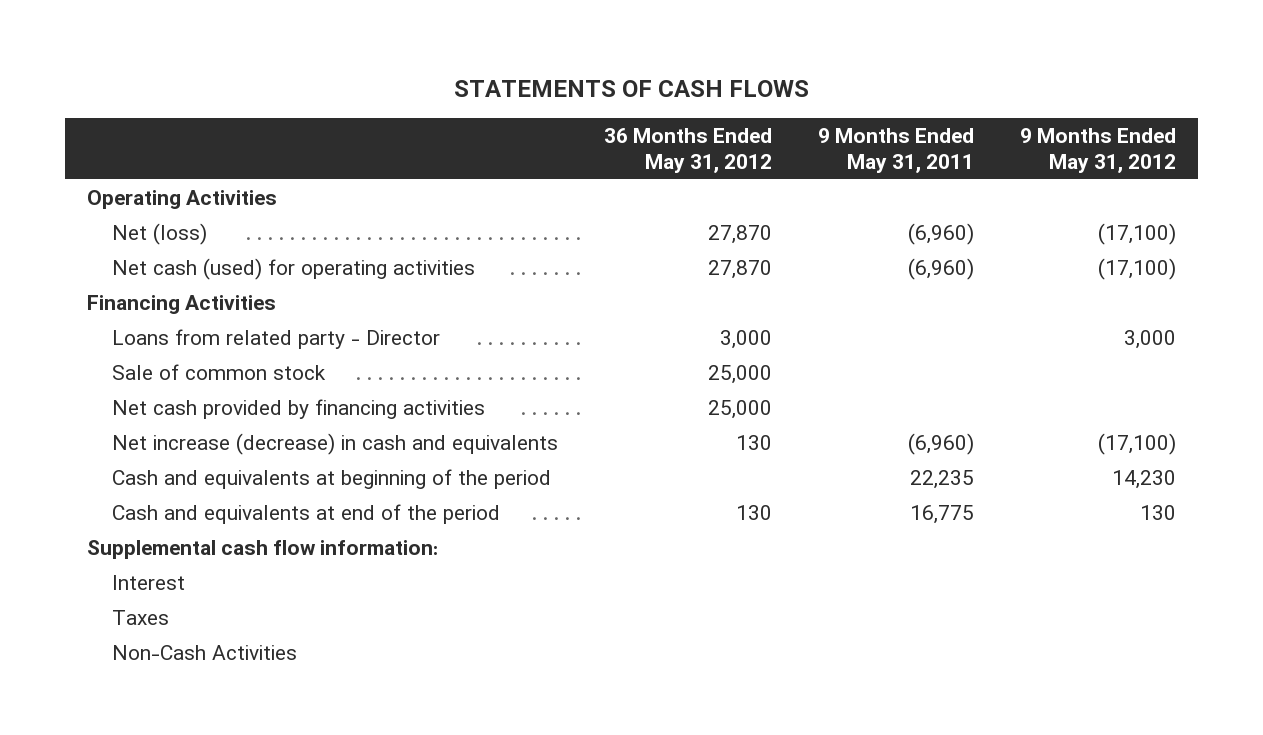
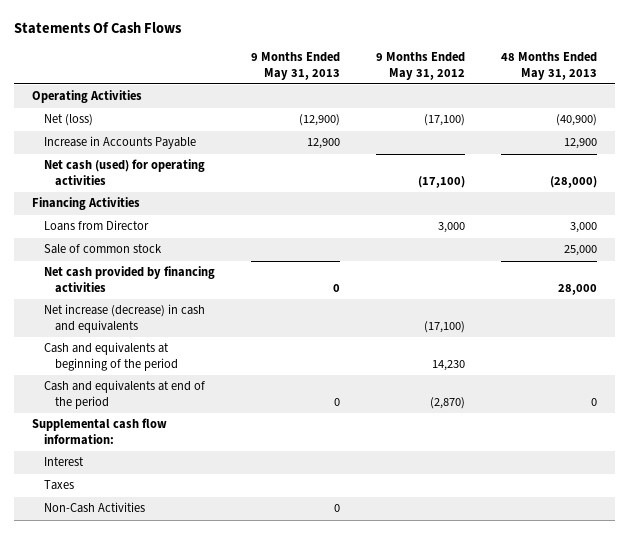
- STATEMENTS OF CASH FLOWS
+ Statements Of Cash Flows
- | 36 Months Ended May 31, 2012 | 9 Months Ended May 31, 2011 | 9 Months Ended May 31, 2012
+ | 9 Months Ended May 31, 2013 | 9 Months Ended May 31, 2012 | 48 Months Ended May 31, 2013
+ Increase in Accounts Payable | 12,900 | | 12,900
- Loans from related party - Director | 3,000 | | 3,000
+ Loans from Director | | 3,000 | 3,000
- Cash and equivalents at end of the period | 130 | 16,775 | 130
+ Cash and equivalents at end of the period | 0 | (2,870) | 0

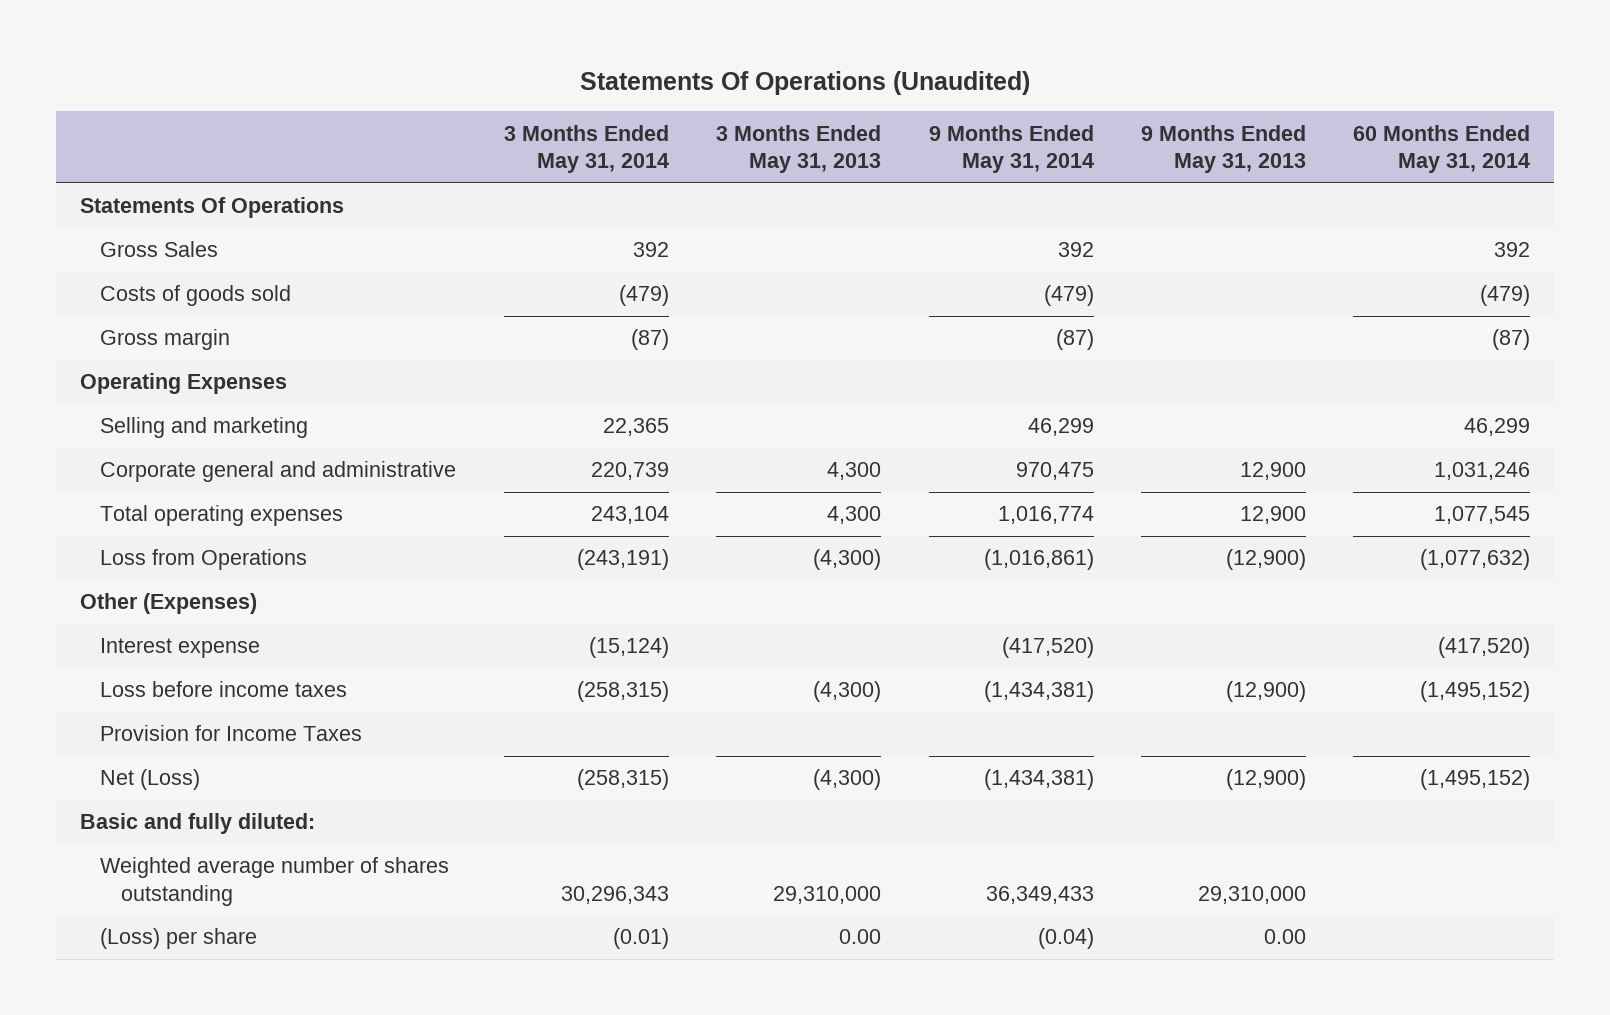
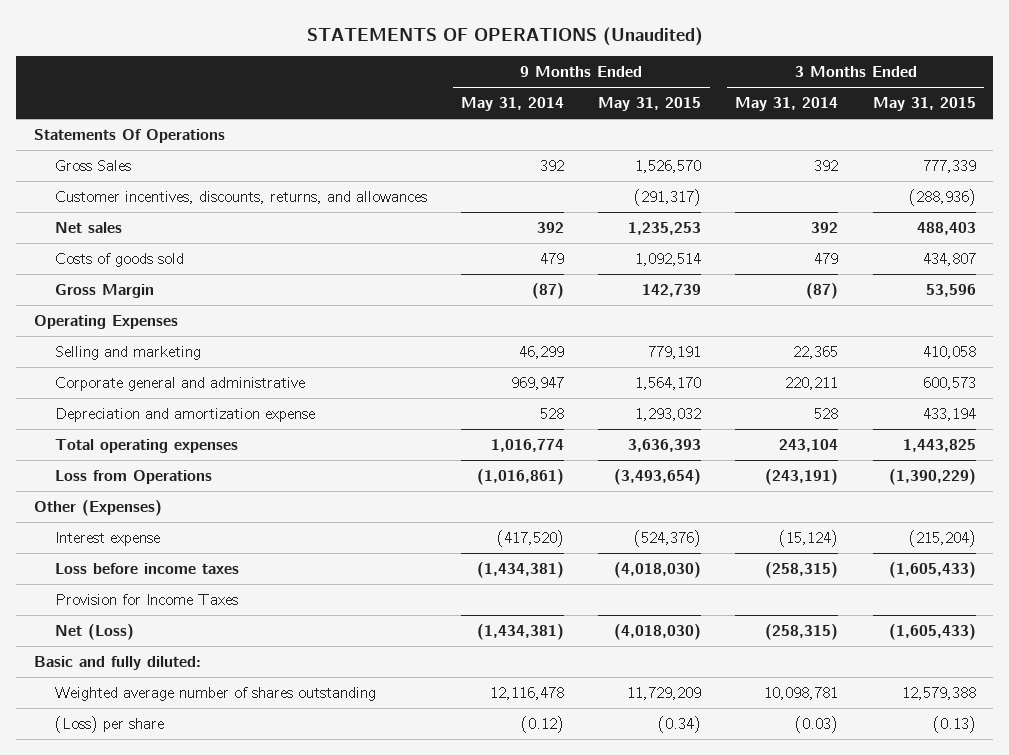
- Statements Of Operations (Unaudited)
+ STATEMENTS OF OPERATIONS (Unaudited)
- | 3 Months Ended May 31, 2014 | 3 Months Ended May 31, 2013 | 9 Months Ended May 31, 2014 | 9 Months Ended May 31, 2013 | 60 Months Ended May 31, 2014
+ | 9 Months Ended May 31, 2014 | 9 Months Ended May 31, 2015 | 3 Months Ended May 31, 2014 | 3 Months Ended May 31, 2015
- Costs of goods sold | (479) | | (479) | | (479)
- Gross margin | (87) | | (87) | | (87)
+ Customer incentives, discounts, returns, and allowances | | (291,317) | | (288,936)
+ Net sales | 392 | 1,235,253 | 392 | 488,403
+ Costs of goods sold | 479 | 1,092,514 | 479 | 434,807
+ Gross Margin | (87) | 142,739 | (87) | 53,596
- Corporate general and administrative | 220,739 | 4,300 | 970,475 | 12,900 | 1,031,246
+ Corporate general and administrative | 969,947 | 1,564,170 | 220,211 | 600,573
+ Depreciation and amortization expense | 528 | 1,293,032 | 528 | 433,194
- Weighted average number of shares outstanding | 30,296,343 | 29,310,000 | 36,349,433 | 29,310,000 |
- (Loss) per share | (0.01) | 0.00 | (0.04) | 0.00 |
+ Weighted average number of shares outstanding | 12,116,478 | 11,729,209 | 10,098,781 | 12,579,388
+ (Loss) per share | (0.12) | (0.34) | (0.03) | (0.13)

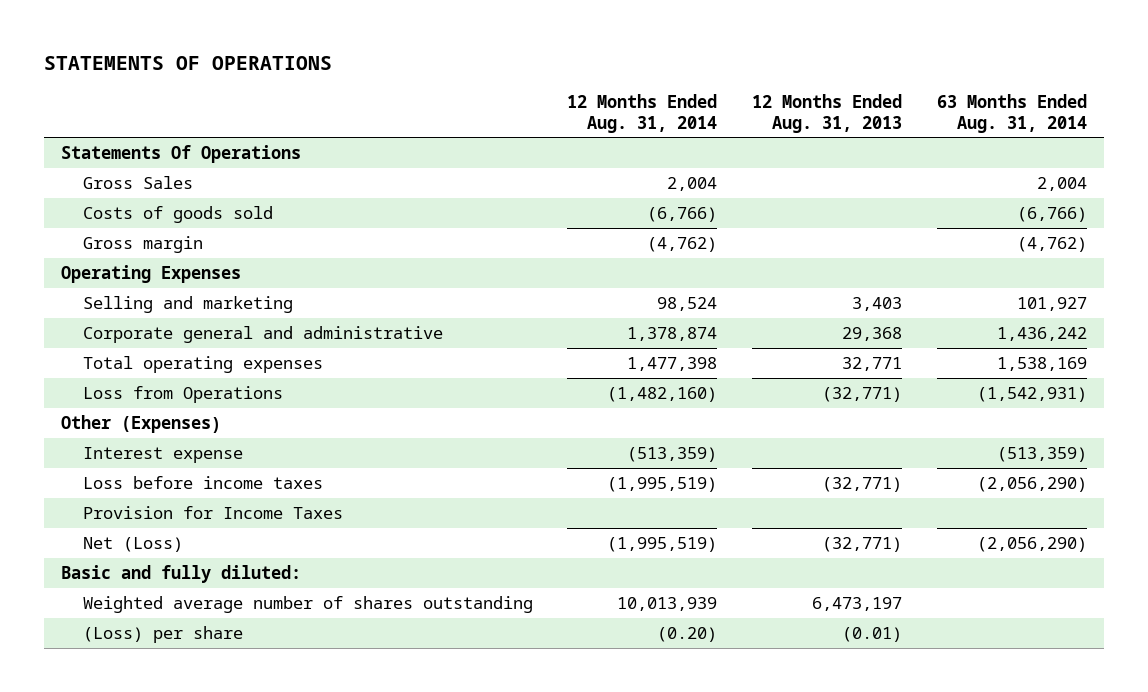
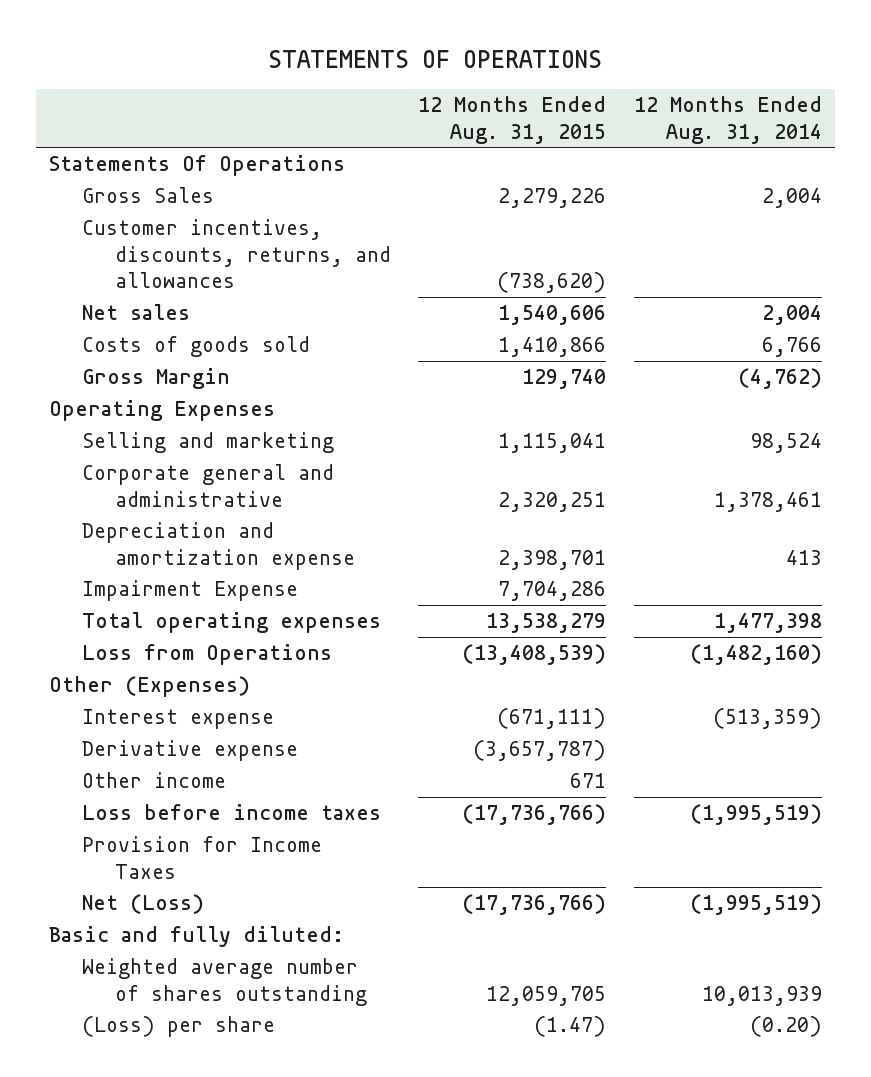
- | 12 Months Ended Aug. 31, 2014 | 12 Months Ended Aug. 31, 2013 | 63 Months Ended Aug. 31, 2014
+ | 12 Months Ended Aug. 31, 2015 | 12 Months Ended Aug. 31, 2014
- Costs of goods sold | (6,766) | | (6,766)
- Gross margin | (4,762) | | (4,762)
+ Customer incentives, discounts, returns, and allowances | (738,620) |
+ Net sales | 1,540,606 | 2,004
+ Costs of goods sold | 1,410,866 | 6,766
+ Gross Margin | 129,740 | (4,762)
- Corporate general and administrative | 1,378,874 | 29,368 | 1,436,242
+ Corporate general and administrative | 2,320,251 | 1,378,461
+ Depreciation and amortization expense | 2,398,701 | 413
+ Impairment Expense | 7,704,286 |
+ Derivative expense | (3,657,787) |
+ Other income | 671 |

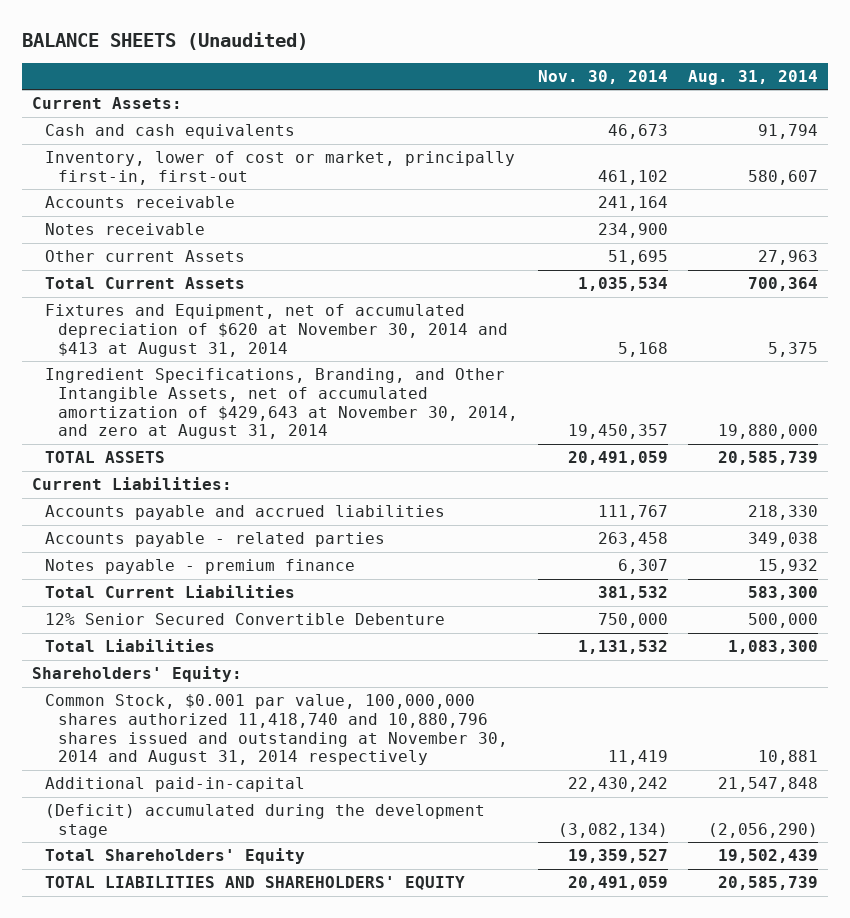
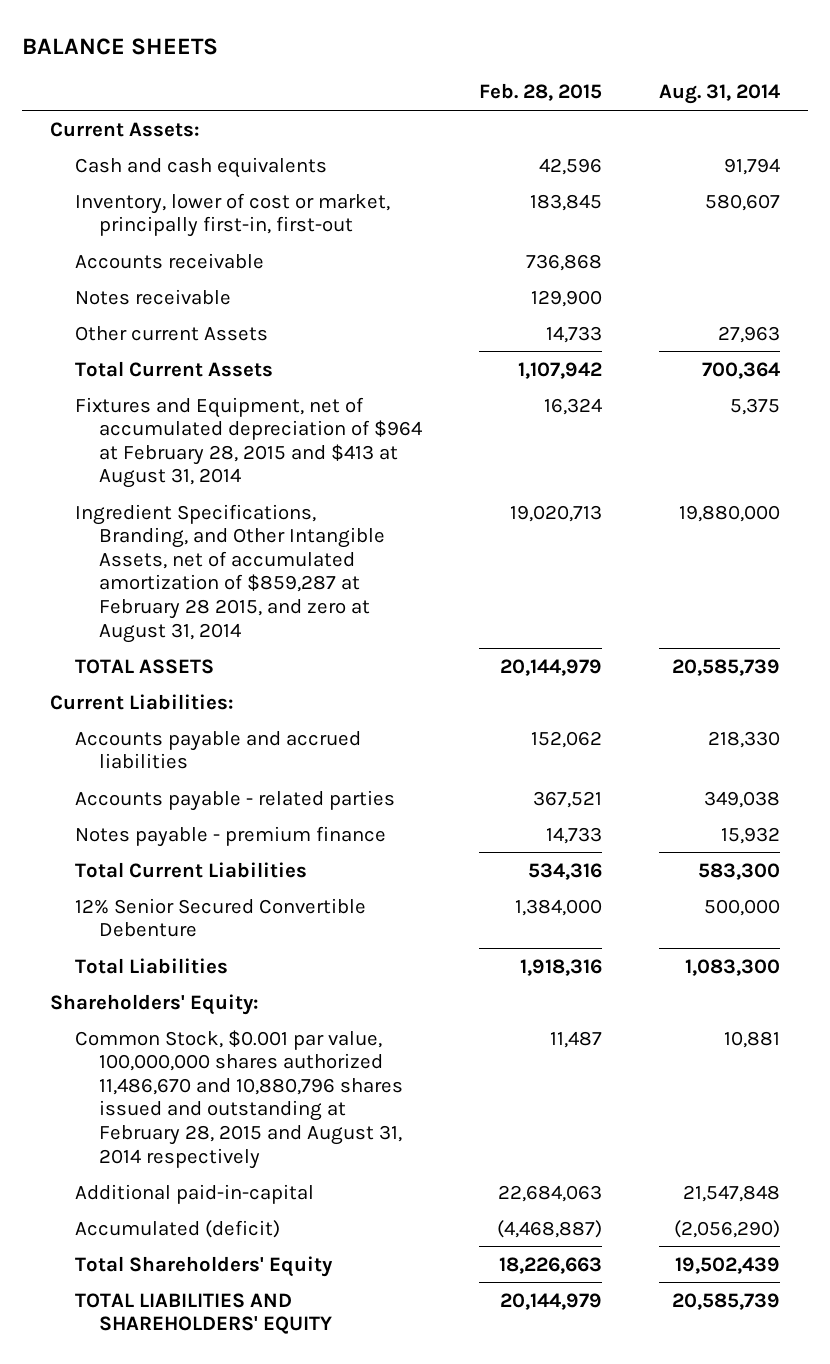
- BALANCE SHEETS (Unaudited)
+ BALANCE SHEETS
- | Nov. 30, 2014 | Aug. 31, 2014
+ | Feb. 28, 2015 | Aug. 31, 2014
- Fixtures and Equipment, net of accumulated depreciation of $620 at November 30, 2014 and $413 at August 31, 2014 | 5,168 | 5,375
- Ingredient Specifications, Branding, and Other Intangible Assets, net of accumulated amortization of $429,643 at November 30, 2014, and zero at August 31, 2014 | 19,450,357 | 19,880,000
+ Fixtures and Equipment, net of accumulated depreciation of $964 at February 28, 2015 and $413 at August 31, 2014 | 16,324 | 5,375
+ Ingredient Specifications, Branding, and Other Intangible Assets, net of accumulated amortization of $859,287 at February 28 2015, and zero at August 31, 2014 | 19,020,713 | 19,880,000
- Common Stock, $0.001 par value, 100,000,000 shares authorized 11,418,740 and 10,880,796 shares issued and outstanding at November 30, 2014 and August 31, 2014 respectively | 11,419 | 10,881
+ Common Stock, $0.001 par value, 100,000,000 shares authorized 11,486,670 and 10,880,796 shares issued and outstanding at February 28, 2015 and August 31, 2014 respectively | 11,487 | 10,881
- (Deficit) accumulated during the development stage | (3,082,134) | (2,056,290)
+ Accumulated (deficit) | (4,468,887) | (2,056,290)

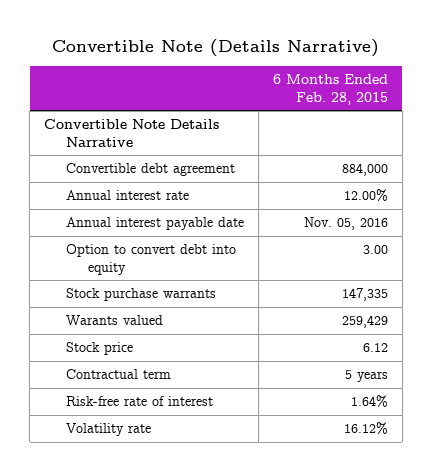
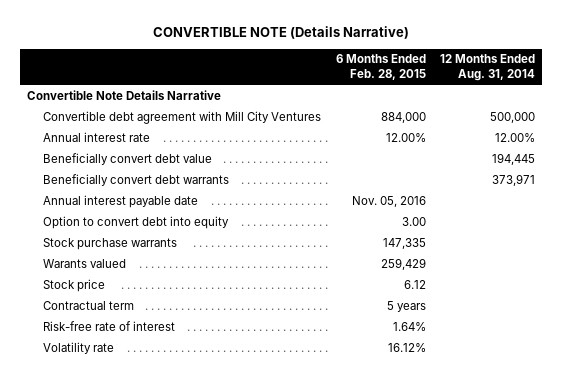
- Convertible Note (Details Narrative)
+ CONVERTIBLE NOTE (Details Narrative)
- | 6 Months Ended Feb. 28, 2015
+ | 6 Months Ended Feb. 28, 2015 | 12 Months Ended Aug. 31, 2014
- Convertible debt agreement | 884,000
+ Convertible debt agreement with Mill City Ventures | 884,000 | 500,000
+ Beneficially convert debt value | | 194,445
+ Beneficially convert debt warrants | | 373,971

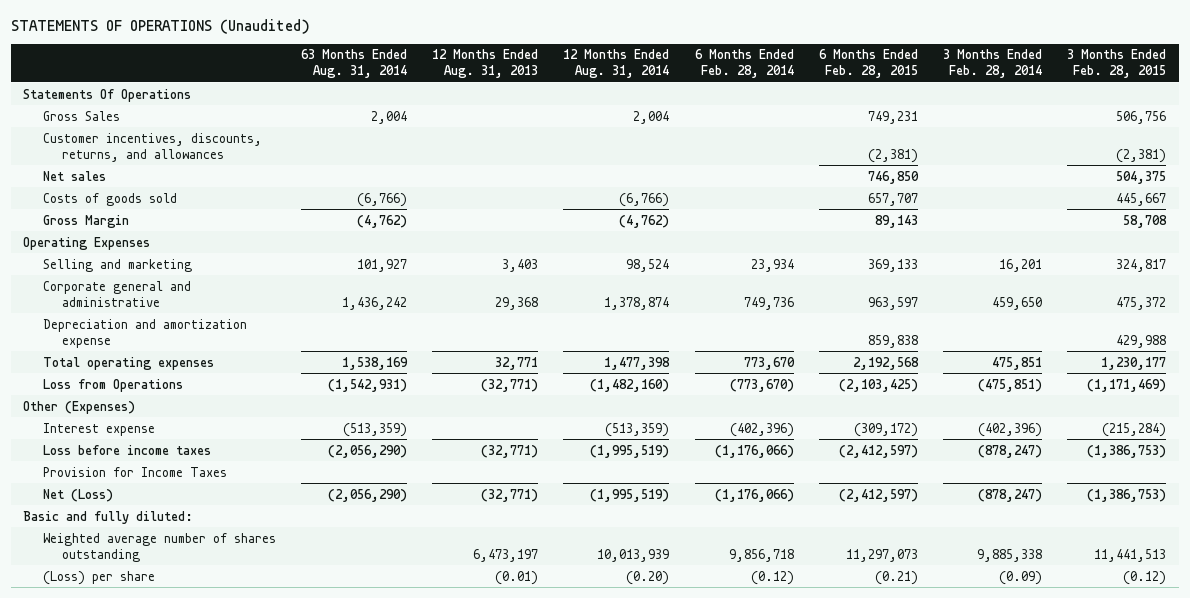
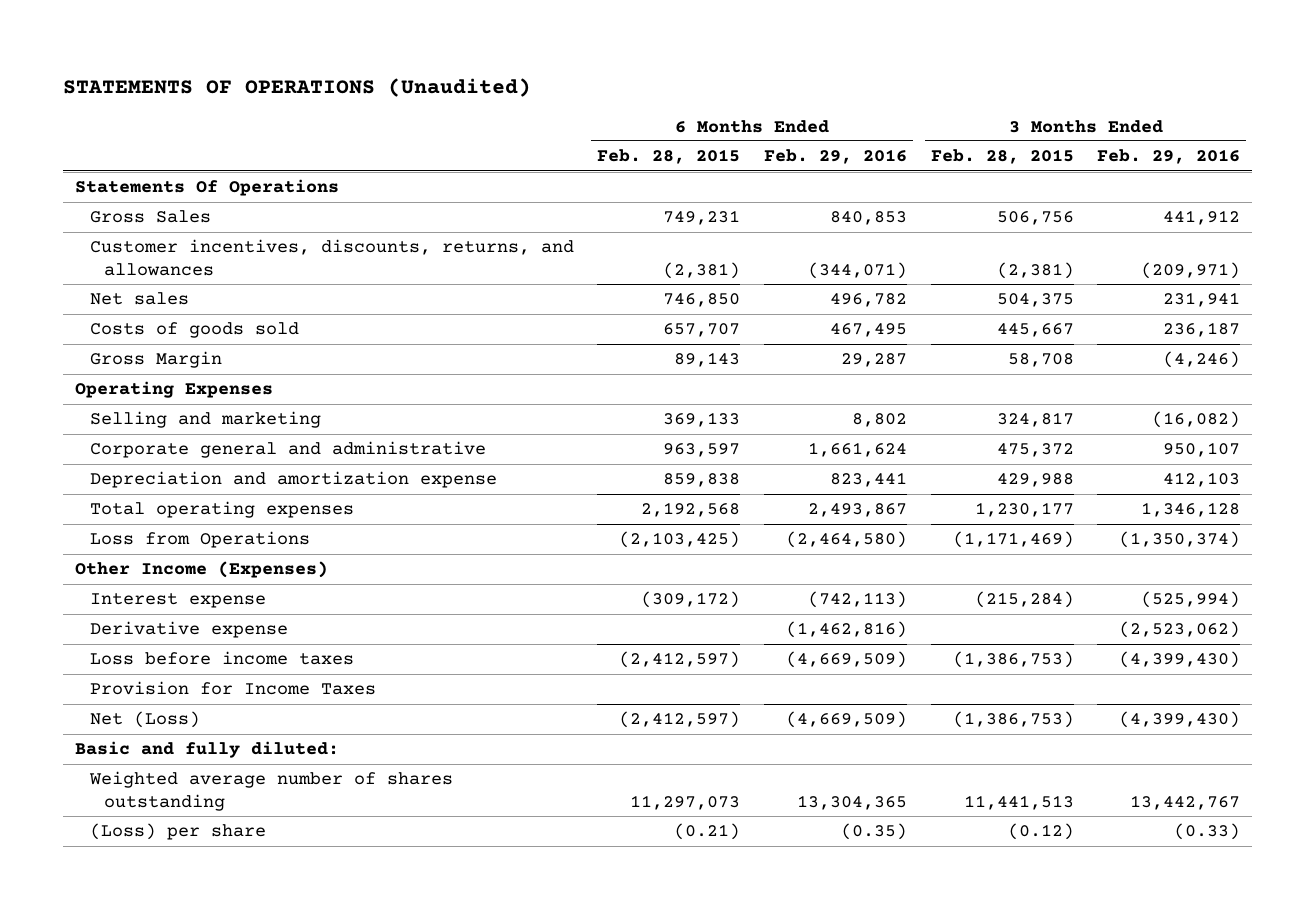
- | 63 Months Ended Aug. 31, 2014 | 12 Months Ended Aug. 31, 2013 | 12 Months Ended Aug. 31, 2014 | 6 Months Ended Feb. 28, 2014 | 6 Months Ended Feb. 28, 2015 | 3 Months Ended Feb. 28, 2014 | 3 Months Ended Feb. 28, 2015
+ | 6 Months Ended Feb. 28, 2015 | 6 Months Ended Feb. 29, 2016 | 3 Months Ended Feb. 28, 2015 | 3 Months Ended Feb. 29, 2016
- Other (Expenses)
+ Other Income (Expenses)
+ Derivative expense | | (1,462,816) | | (2,523,062)

